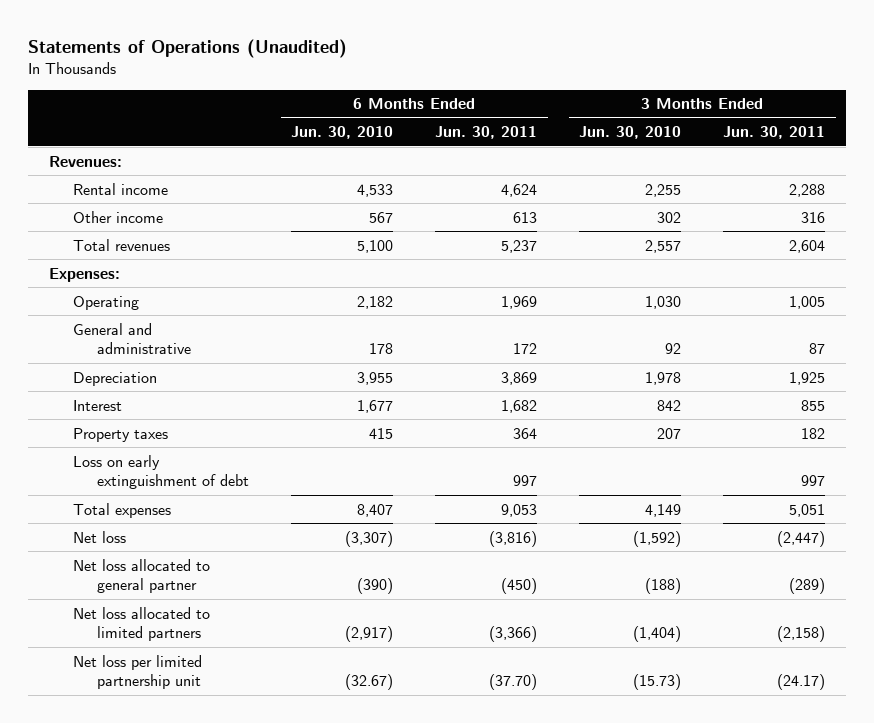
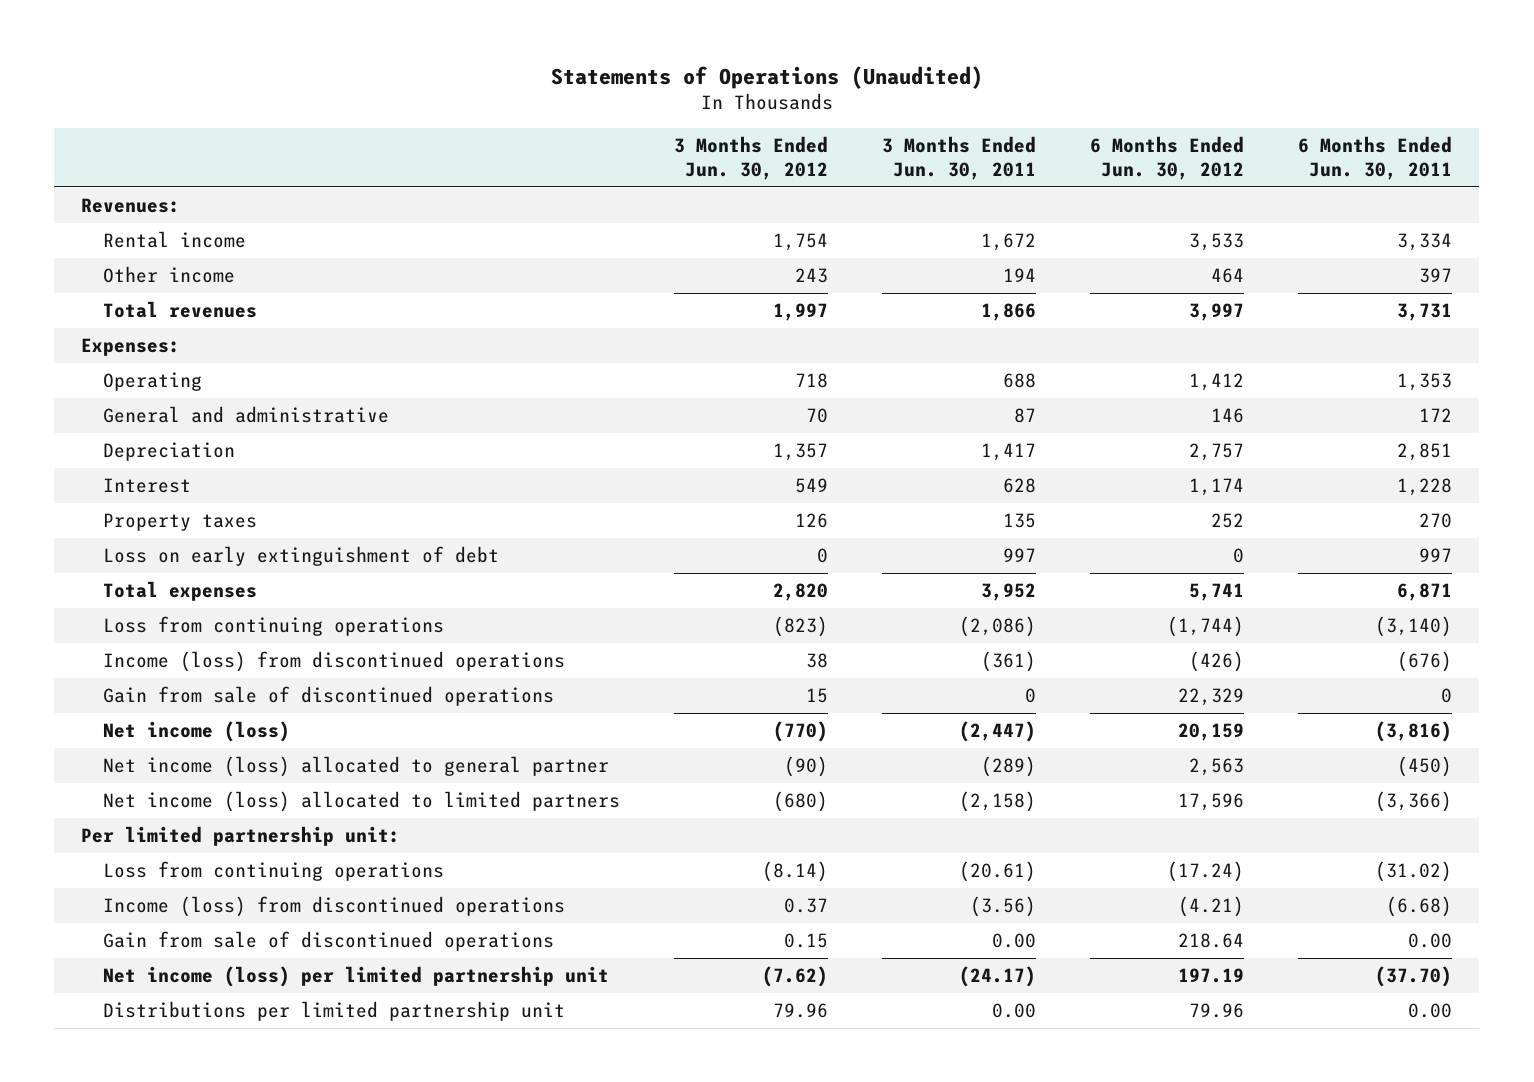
- | 6 Months Ended Jun. 30, 2010 | 6 Months Ended Jun. 30, 2011 | 3 Months Ended Jun. 30, 2010 | 3 Months Ended Jun. 30, 2011
+ | 3 Months Ended Jun. 30, 2012 | 3 Months Ended Jun. 30, 2011 | 6 Months Ended Jun. 30, 2012 | 6 Months Ended Jun. 30, 2011
- Rental income | 4,533 | 4,624 | 2,255 | 2,288
- Other income | 567 | 613 | 302 | 316
- Total revenues | 5,100 | 5,237 | 2,557 | 2,604
+ Rental income | 1,754 | 1,672 | 3,533 | 3,334
+ Other income | 243 | 194 | 464 | 397
+ Total revenues | 1,997 | 1,866 | 3,997 | 3,731
- Operating | 2,182 | 1,969 | 1,030 | 1,005
+ Operating | 718 | 688 | 1,412 | 1,353
- Depreciation | 3,955 | 3,869 | 1,978 | 1,925
- Interest | 1,677 | 1,682 | 842 | 855
- Property taxes | 415 | 364 | 207 | 182
+ Depreciation | 1,357 | 1,417 | 2,757 | 2,851
+ Interest | 549 | 628 | 1,174 | 1,228
+ Property taxes | 126 | 135 | 252 | 270
- Total expenses | 8,407 | 9,053 | 4,149 | 5,051
- Net loss | (3,307) | (3,816) | (1,592) | (2,447)
- Net loss allocated to general partner | (390) | (450) | (188) | (289)
- Net loss allocated to limited partners | (2,917) | (3,366) | (1,404) | (2,158)
- Net loss per limited partnership unit | (32.67) | (37.70) | (15.73) | (24.17)
+ Total expenses | 2,820 | 3,952 | 5,741 | 6,871
+ Loss from continuing operations | (823) | (2,086) | (1,744) | (3,140)
+ Income (loss) from discontinued operations | 38 | (361) | (426) | (676)
+ Gain from sale of discontinued operations | 15 | 0 | 22,329 | 0
+ Net income (loss) | (770) | (2,447) | 20,159 | (3,816)
+ Net income (loss) allocated to general partner | (90) | (289) | 2,563 | (450)
+ Net income (loss) allocated to limited partners | (680) | (2,158) | 17,596 | (3,366)
+ Per limited partnership unit:
+ Loss from continuing operations | (8.14) | (20.61) | (17.24) | (31.02)
+ Income (loss) from discontinued operations | 0.37 | (3.56) | (4.21) | (6.68)
+ Gain from sale of discontinued operations | 0.15 | 0.00 | 218.64 | 0.00
+ Net income (loss) per limited partnership unit | (7.62) | (24.17) | 197.19 | (37.70)
+ Distributions per limited partnership unit | 79.96 | 0.00 | 79.96 | 0.00

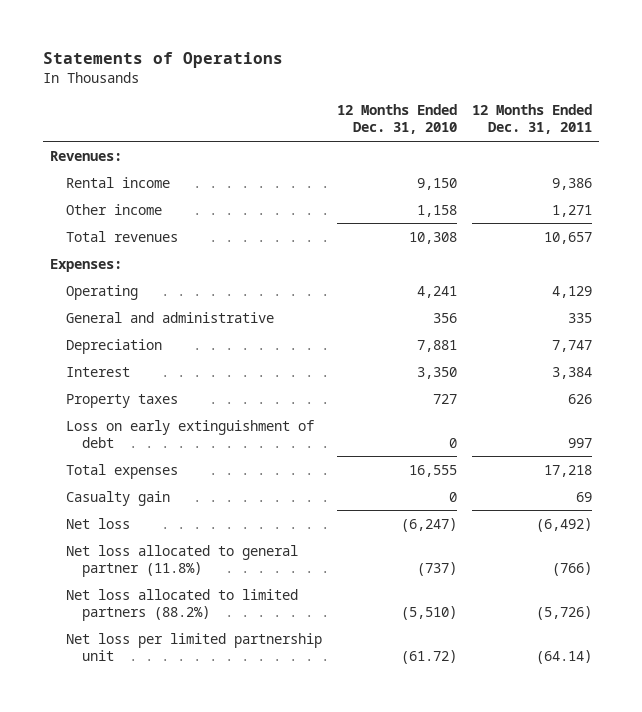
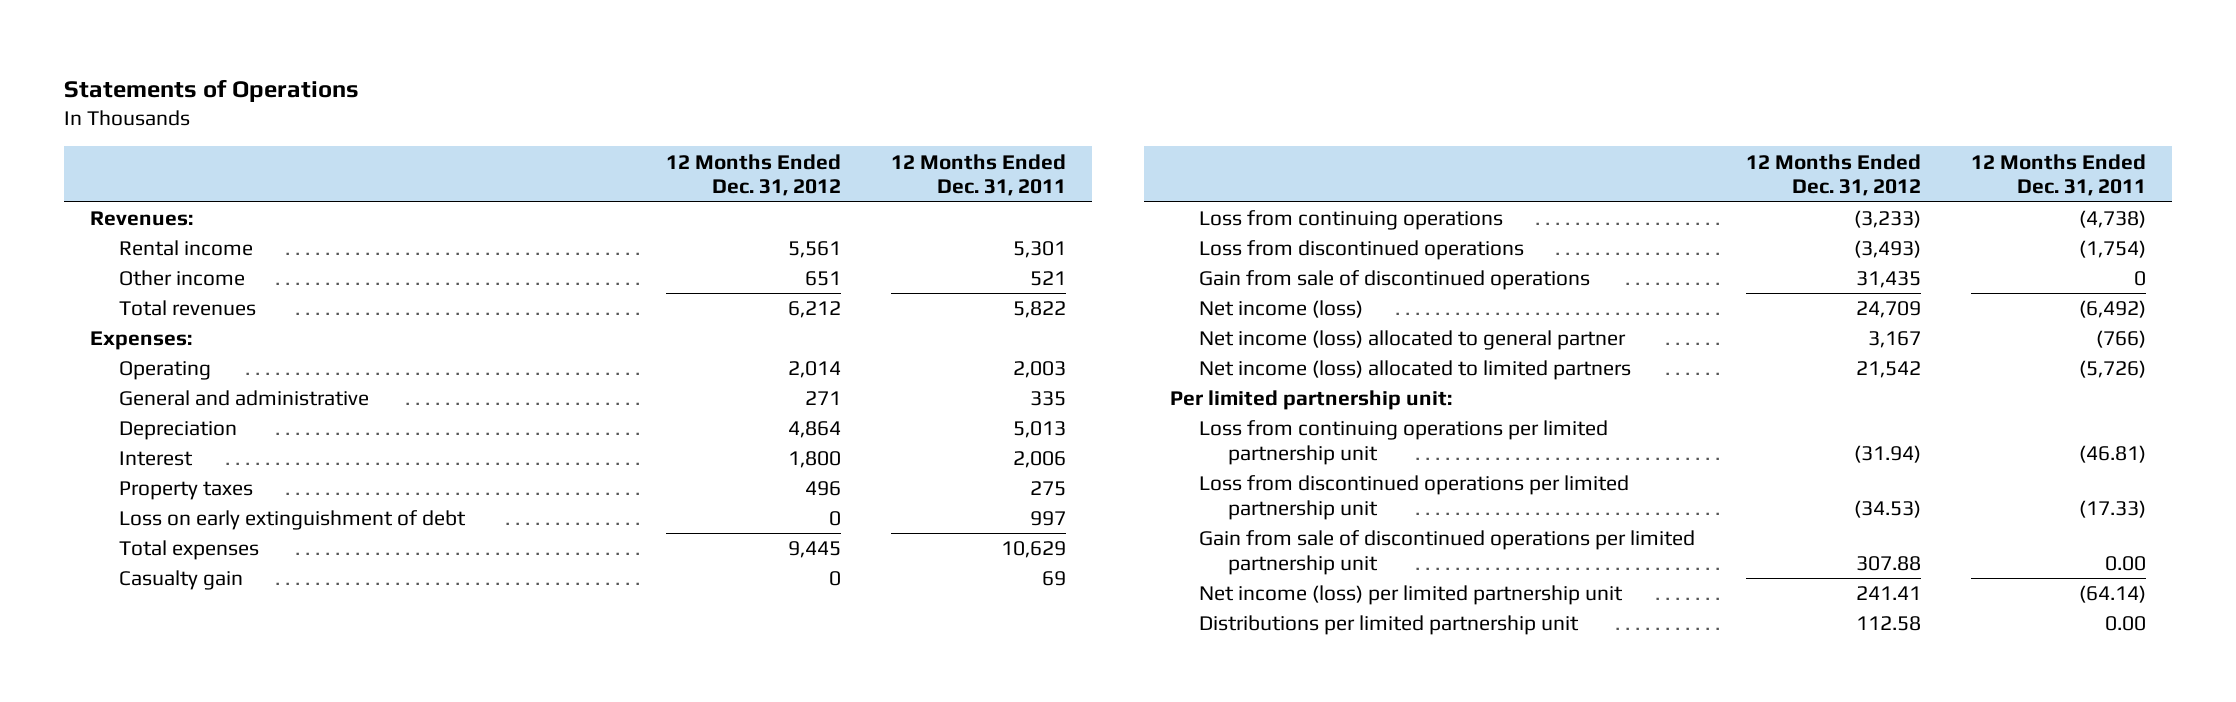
- | 12 Months Ended Dec. 31, 2010 | 12 Months Ended Dec. 31, 2011
+ | 12 Months Ended Dec. 31, 2012 | 12 Months Ended Dec. 31, 2011
- Rental income | 9,150 | 9,386
- Other income | 1,158 | 1,271
- Total revenues | 10,308 | 10,657
+ Rental income | 5,561 | 5,301
+ Other income | 651 | 521
+ Total revenues | 6,212 | 5,822
- Operating | 4,241 | 4,129
+ Operating | 2,014 | 2,003
- Depreciation | 7,881 | 7,747
- Interest | 3,350 | 3,384
- Property taxes | 727 | 626
+ Depreciation | 4,864 | 5,013
+ Interest | 1,800 | 2,006
+ Property taxes | 496 | 275
- Total expenses | 16,555 | 17,218
+ Total expenses | 9,445 | 10,629
- Net loss | (6,247) | (6,492)
- Net loss allocated to general partner (11.8%) | (737) | (766)
- Net loss allocated to limited partners (88.2%) | (5,510) | (5,726)
- Net loss per limited partnership unit | (61.72) | (64.14)
+ Loss from continuing operations | (3,233) | (4,738)
+ Loss from discontinued operations | (3,493) | (1,754)
+ Gain from sale of discontinued operations | 31,435 | 0
+ Net income (loss) | 24,709 | (6,492)
+ Net income (loss) allocated to general partner | 3,167 | (766)
+ Net income (loss) allocated to limited partners | 21,542 | (5,726)
+ Per limited partnership unit:
+ Loss from continuing operations per limited partnership unit | (31.94) | (46.81)
+ Loss from discontinued operations per limited partnership unit | (34.53) | (17.33)
+ Gain from sale of discontinued operations per limited partnership unit | 307.88 | 0.00
+ Net income (loss) per limited partnership unit | 241.41 | (64.14)
+ Distributions per limited partnership unit | 112.58 | 0.00

